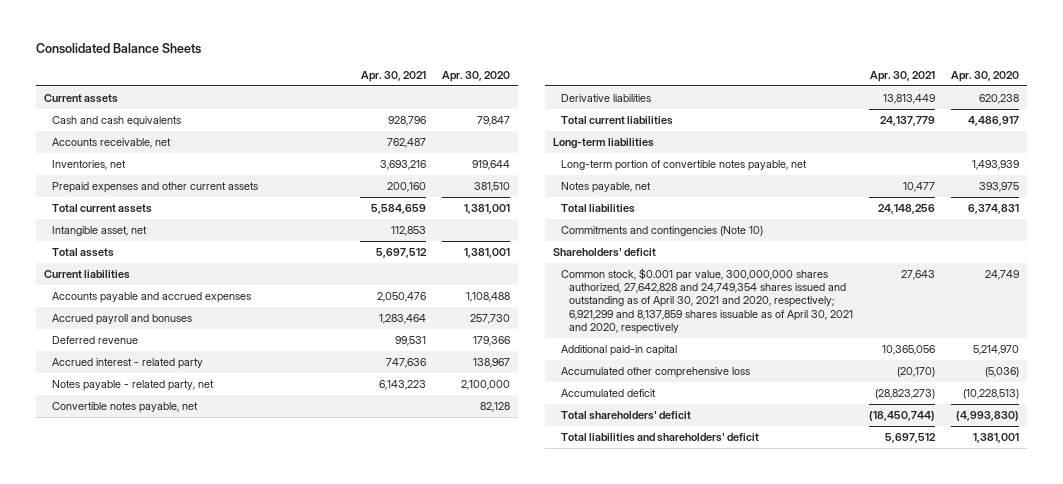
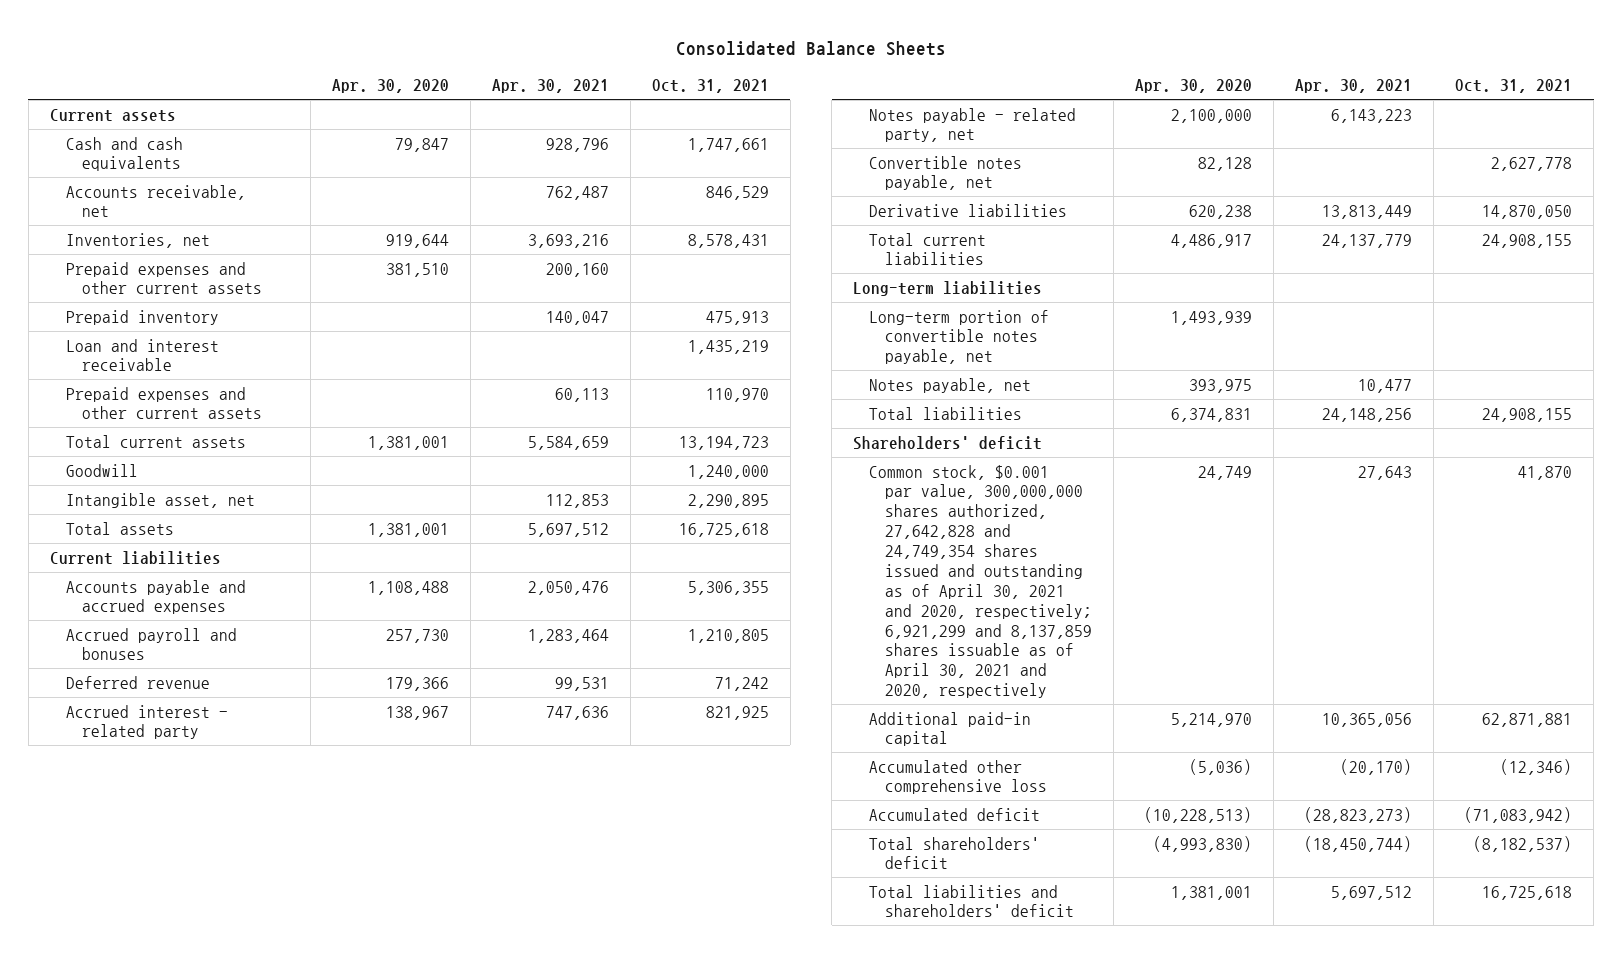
- | Apr. 30, 2021 | Apr. 30, 2020
+ | Apr. 30, 2020 | Apr. 30, 2021 | Oct. 31, 2021
+ Prepaid inventory | | 140,047 | 475,913
+ Loan and interest receivable | | | 1,435,219
+ Prepaid expenses and other current assets | | 60,113 | 110,970
+ Goodwill | | | 1,240,000
- Commitments and contingencies (Note 10)

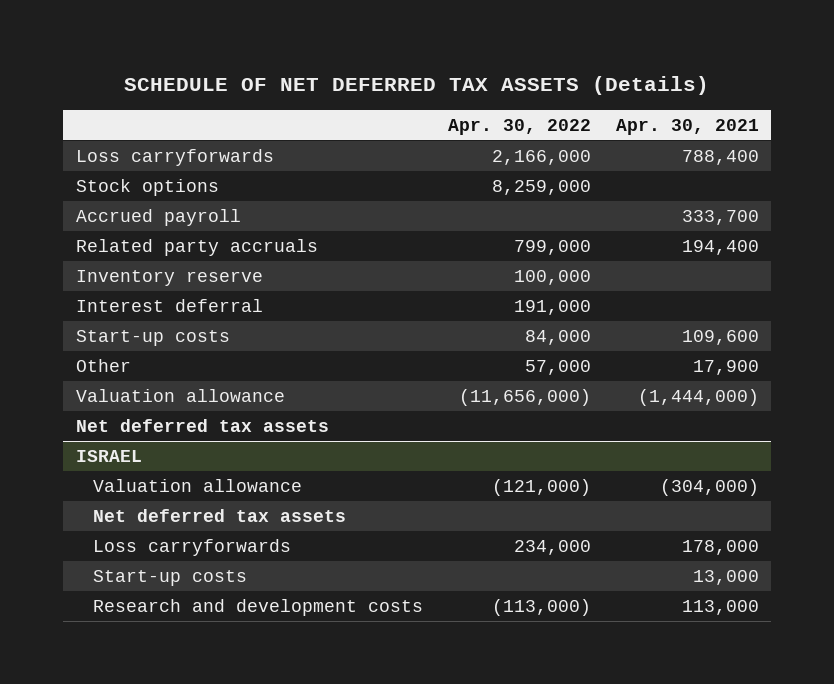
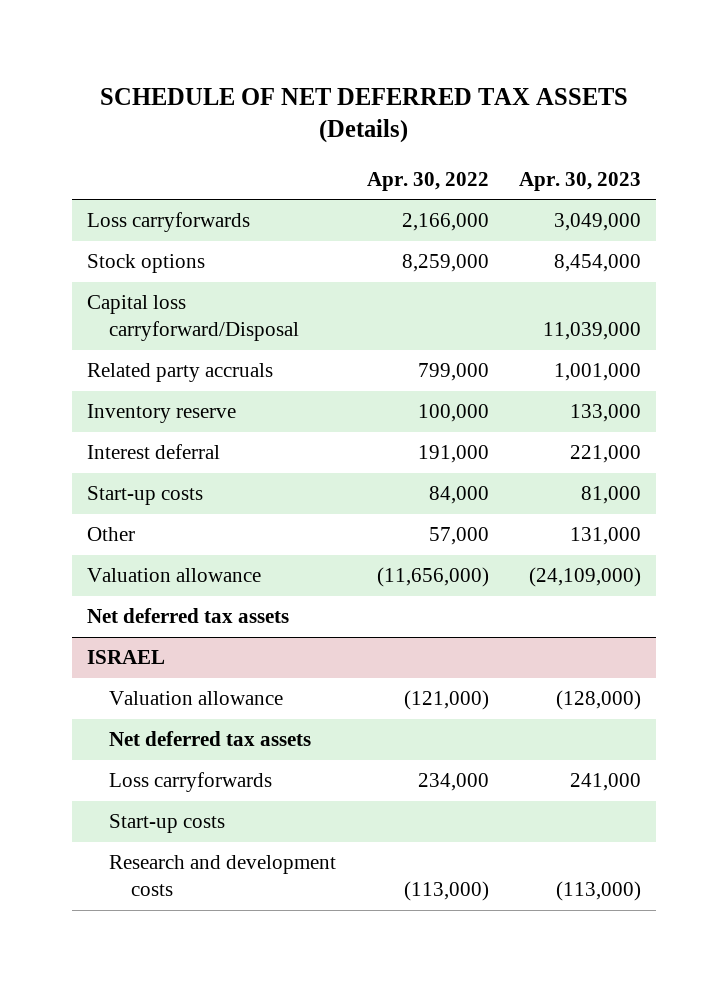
- | Apr. 30, 2022 | Apr. 30, 2021
+ | Apr. 30, 2022 | Apr. 30, 2023
- Accrued payroll | | 333,700
+ Capital loss carryforward/Disposal | | 11,039,000

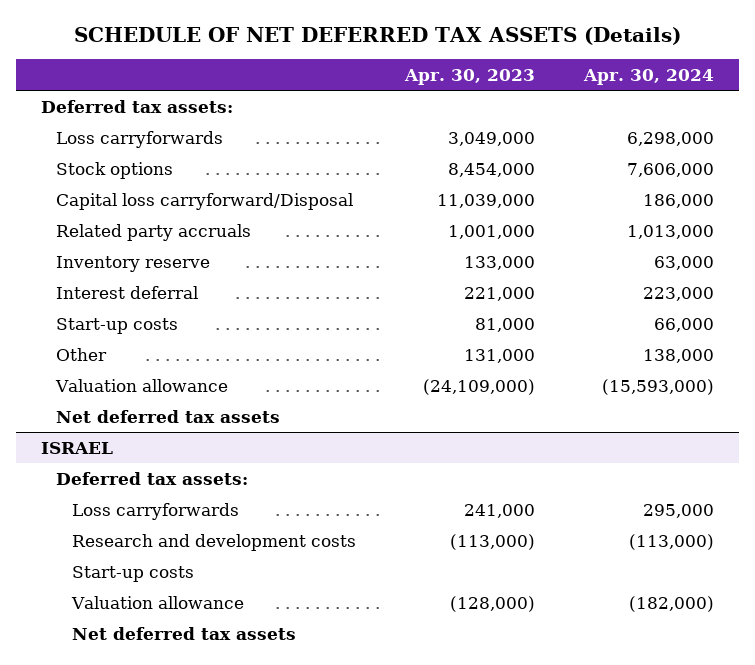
- | Apr. 30, 2022 | Apr. 30, 2023
+ | Apr. 30, 2023 | Apr. 30, 2024
+ Deferred tax assets:
@ ISRAEL
+ Deferred tax assets:
moved down: Start-up costs
moved down: Valuation allowance | (128,000) | (182,000)
moved down: Net deferred tax assets

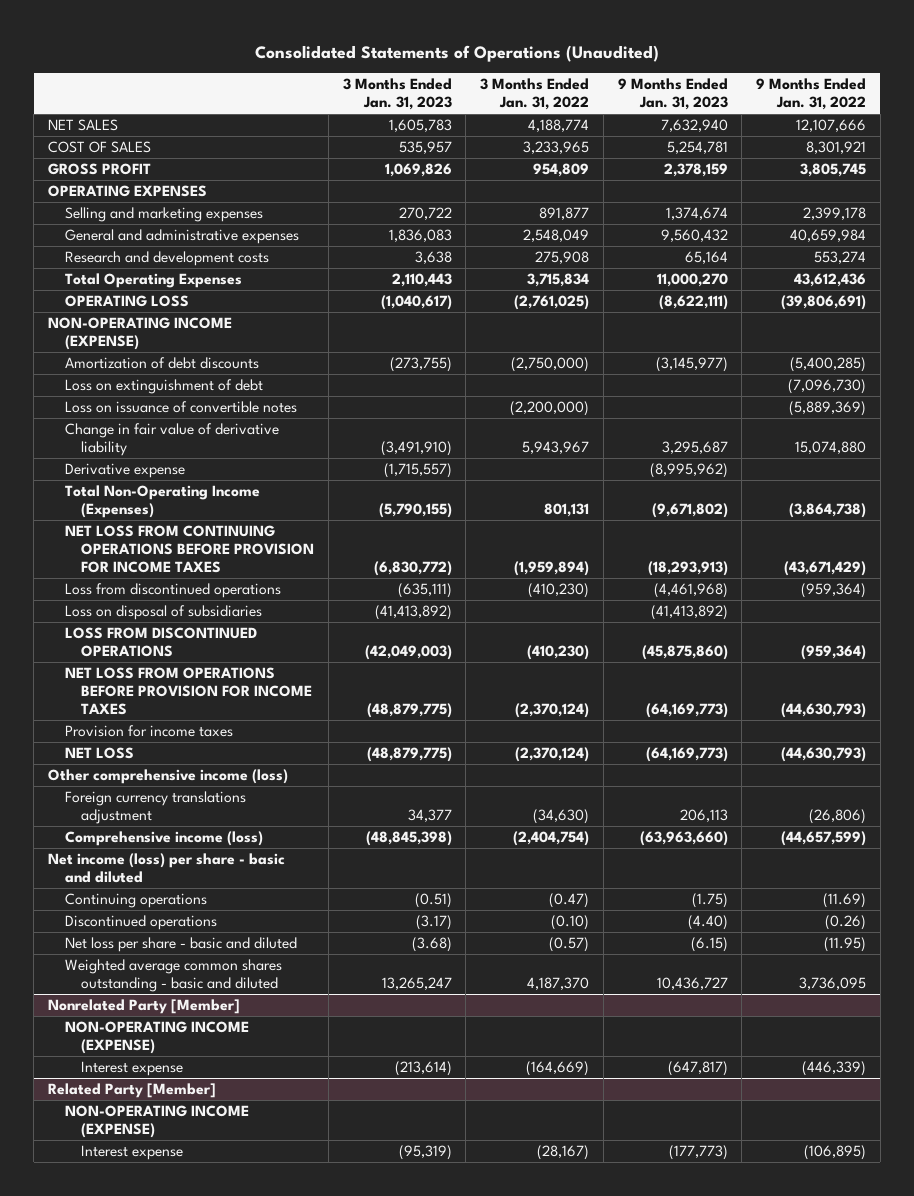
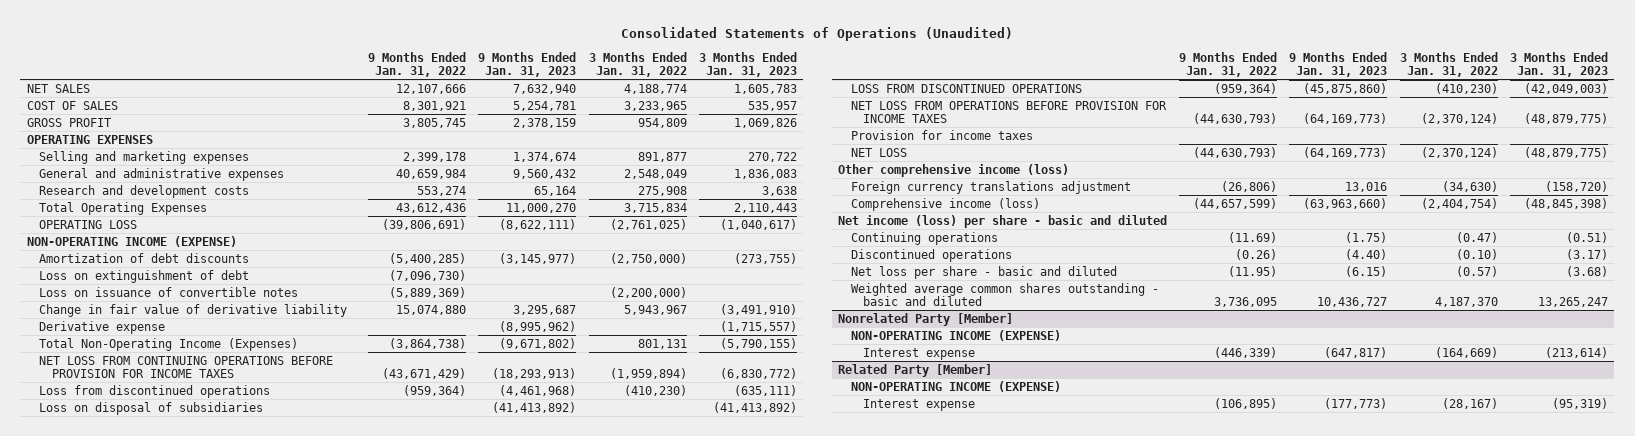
- | 3 Months Ended Jan. 31, 2023 | 3 Months Ended Jan. 31, 2022 | 9 Months Ended Jan. 31, 2023 | 9 Months Ended Jan. 31, 2022
+ | 9 Months Ended Jan. 31, 2022 | 9 Months Ended Jan. 31, 2023 | 3 Months Ended Jan. 31, 2022 | 3 Months Ended Jan. 31, 2023
- Foreign currency translations adjustment | 34,377 | (34,630) | 206,113 | (26,806)
+ Foreign currency translations adjustment | (26,806) | 13,016 | (34,630) | (158,720)

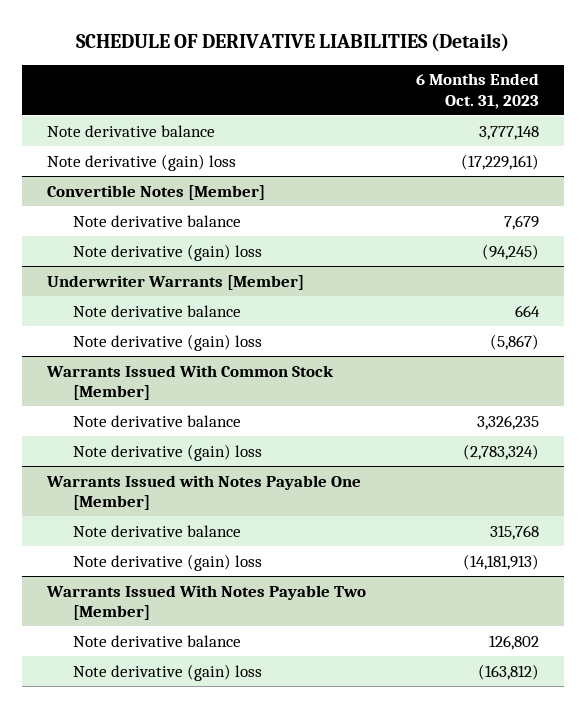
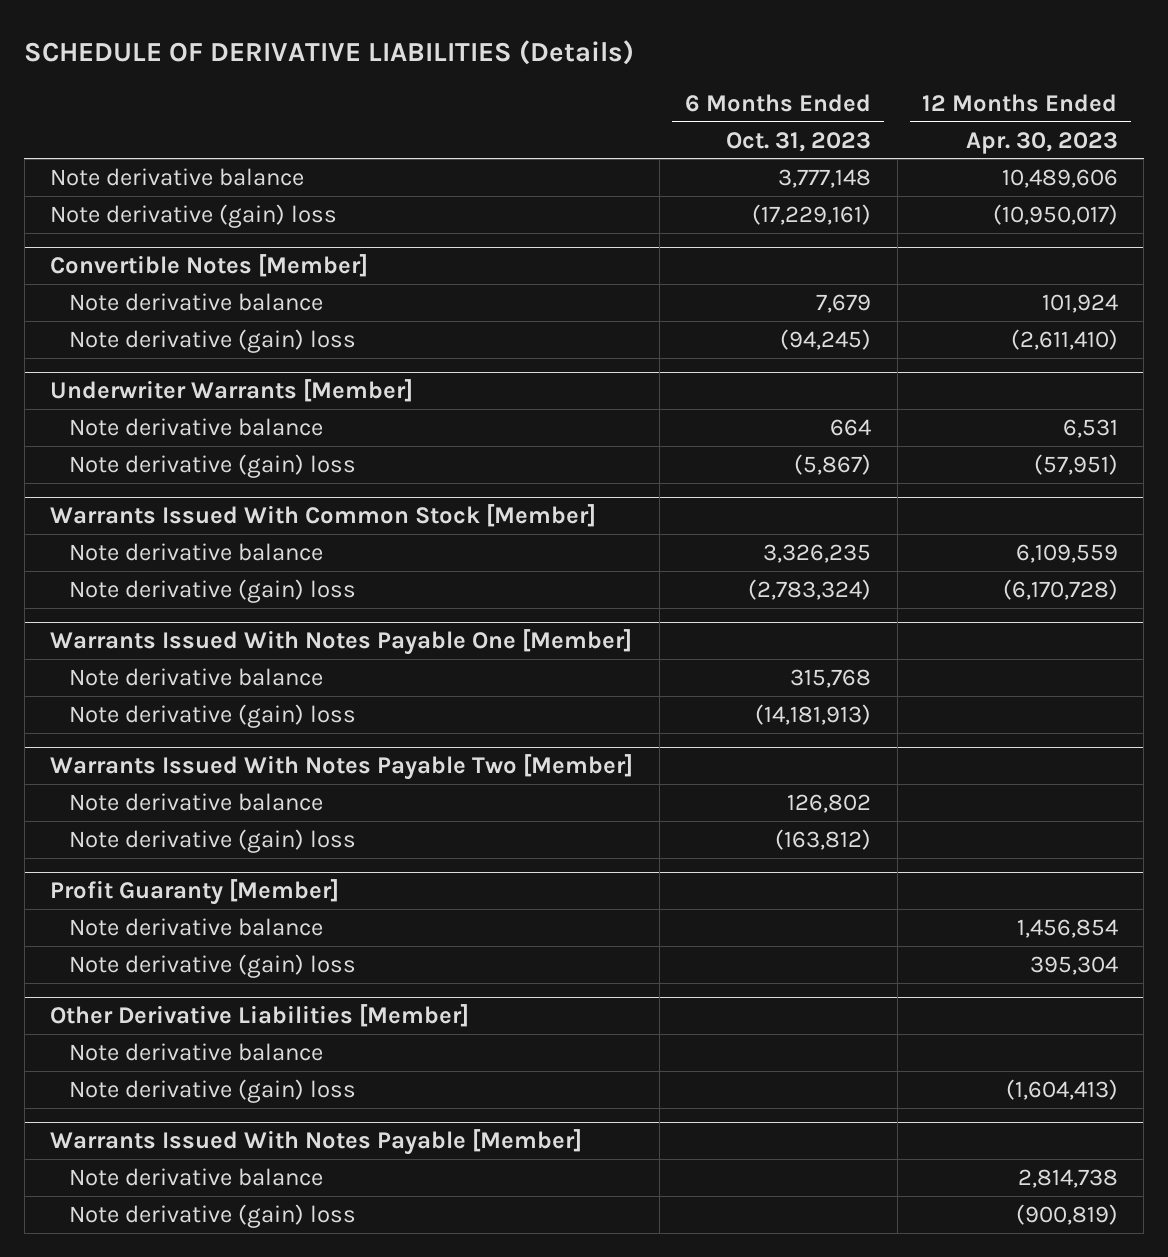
- | 6 Months Ended Oct. 31, 2023
+ | 6 Months Ended Oct. 31, 2023 | 12 Months Ended Apr. 30, 2023
- Warrants Issued with Notes Payable One [Member]
+ Warrants Issued With Notes Payable One [Member]
+ Profit Guaranty [Member]
+ Note derivative balance | | 1,456,854
+ Note derivative (gain) loss | | 395,304
+ Other Derivative Liabilities [Member]
+ Note derivative balance
+ Note derivative (gain) loss | | (1,604,413)
+ Warrants Issued With Notes Payable [Member]
+ Note derivative balance | | 2,814,738
+ Note derivative (gain) loss | | (900,819)

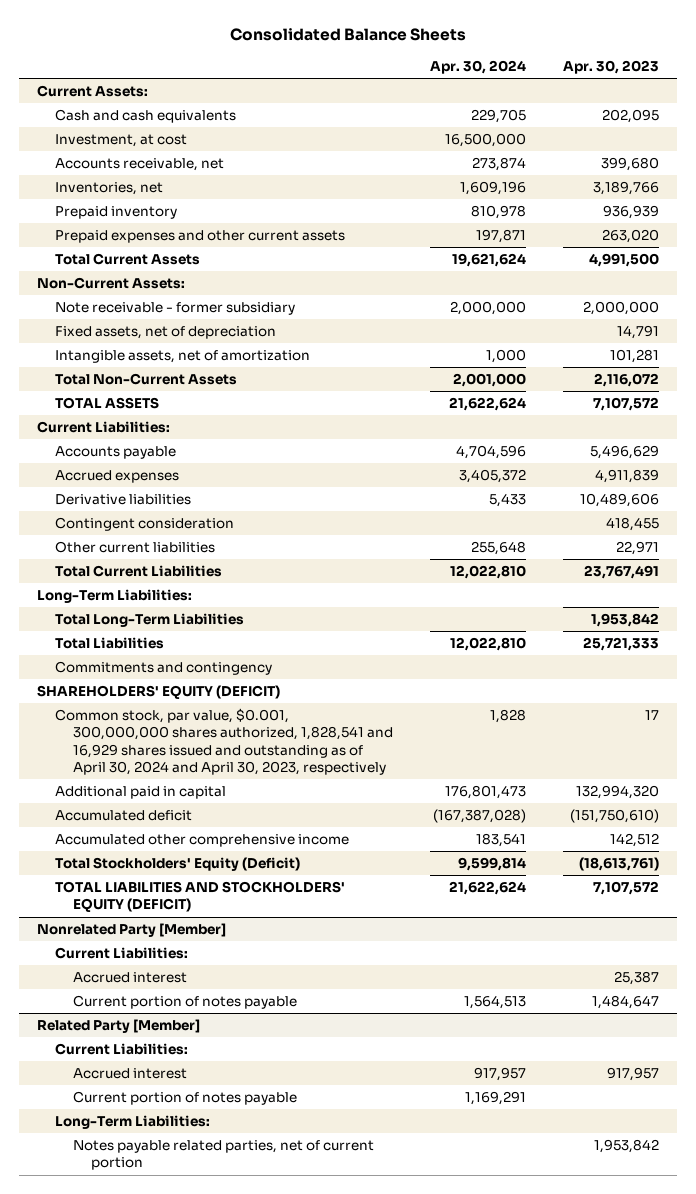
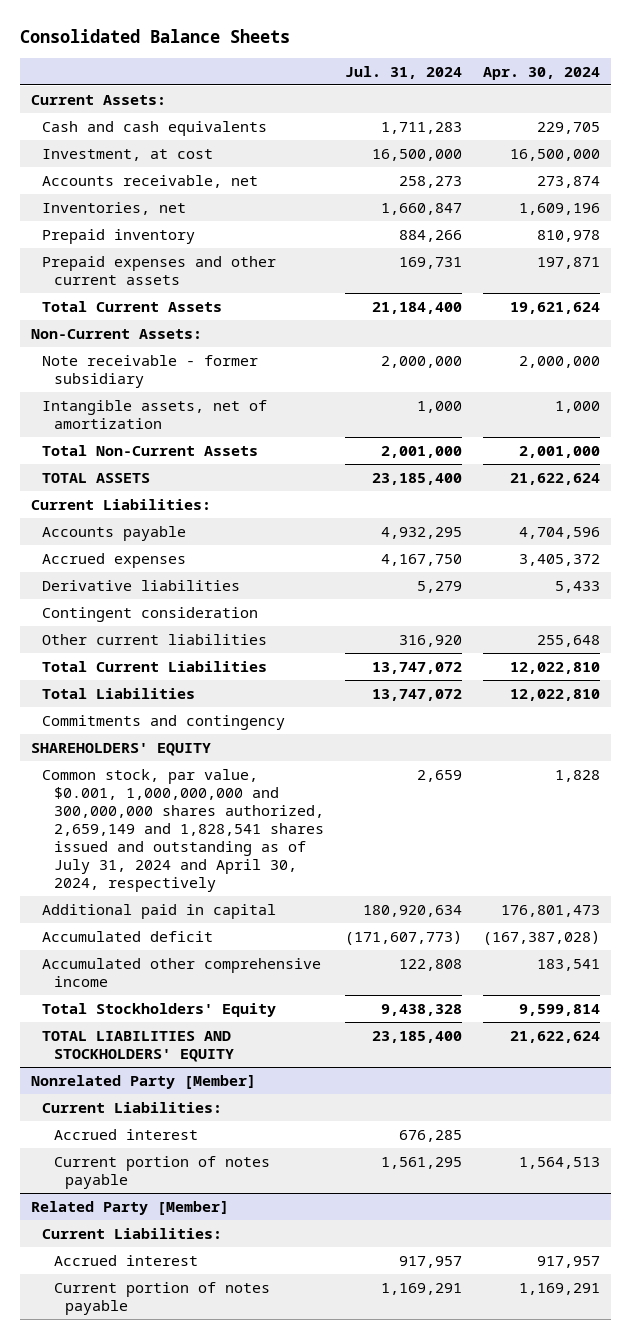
- | Apr. 30, 2024 | Apr. 30, 2023
+ | Jul. 31, 2024 | Apr. 30, 2024
- Fixed assets, net of depreciation | | 14,791
- Long-Term Liabilities:
- Total Long-Term Liabilities | | 1,953,842
- SHAREHOLDERS' EQUITY (DEFICIT)
- Common stock, par value, $0.001, 300,000,000 shares authorized, 1,828,541 and 16,929 shares issued and outstanding as of April 30, 2024 and April 30, 2023, respectively | 1,828 | 17
+ SHAREHOLDERS' EQUITY
+ Common stock, par value, $0.001, 1,000,000,000 and 300,000,000 shares authorized, 2,659,149 and 1,828,541 shares issued and outstanding as of July 31, 2024 and April 30, 2024, respectively | 2,659 | 1,828
- Total Stockholders' Equity (Deficit) | 9,599,814 | (18,613,761)
- TOTAL LIABILITIES AND STOCKHOLDERS' EQUITY (DEFICIT) | 21,622,624 | 7,107,572
+ Total Stockholders' Equity | 9,438,328 | 9,599,814
+ TOTAL LIABILITIES AND STOCKHOLDERS' EQUITY | 23,185,400 | 21,622,624
@ Related Party [Member]
- Long-Term Liabilities:
- Notes payable related parties, net of current portion | | 1,953,842

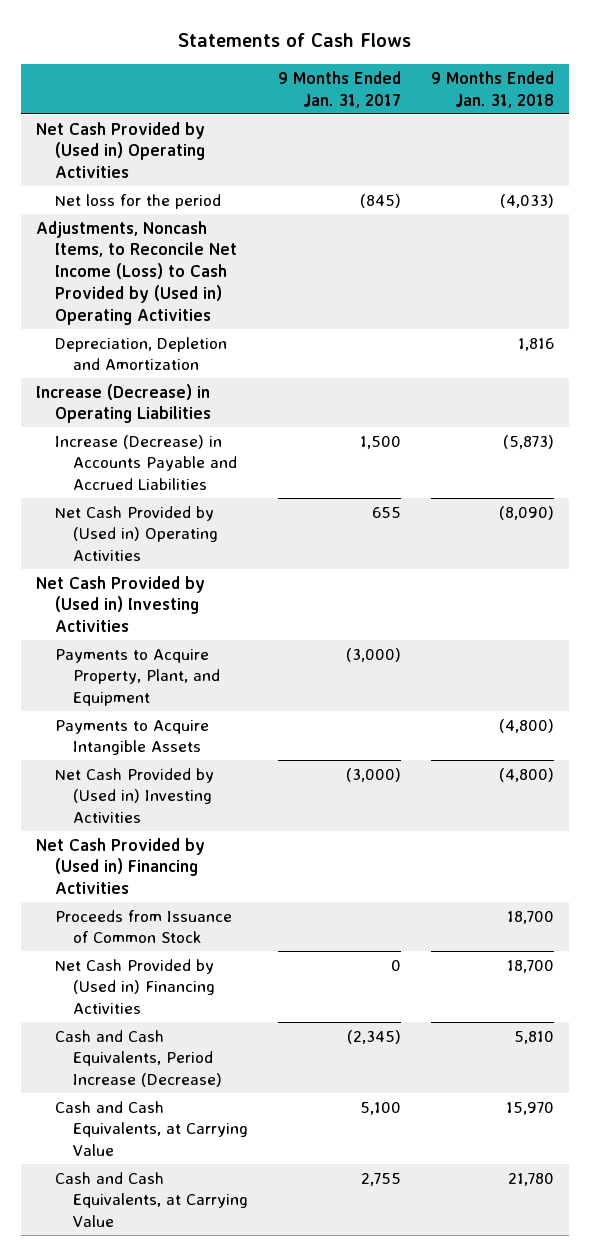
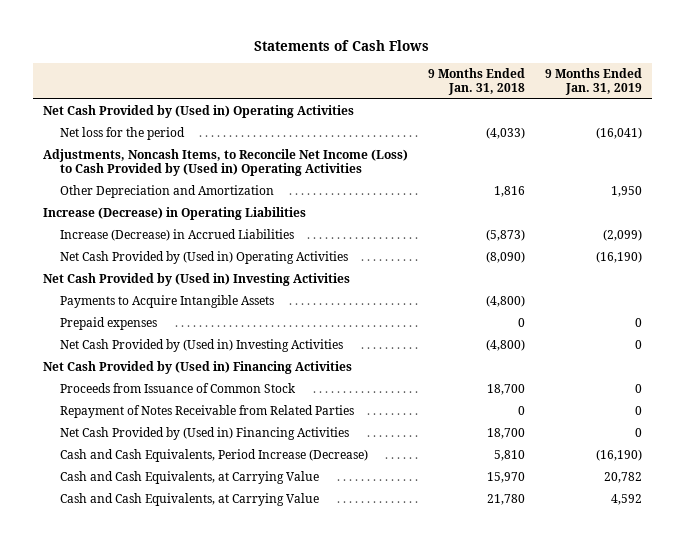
- | 9 Months Ended Jan. 31, 2017 | 9 Months Ended Jan. 31, 2018
+ | 9 Months Ended Jan. 31, 2018 | 9 Months Ended Jan. 31, 2019
- Depreciation, Depletion and Amortization | | 1,816
+ Other Depreciation and Amortization | 1,816 | 1,950
- Increase (Decrease) in Accounts Payable and Accrued Liabilities | 1,500 | (5,873)
+ Increase (Decrease) in Accrued Liabilities | (5,873) | (2,099)
- Payments to Acquire Property, Plant, and Equipment | (3,000) |
+ Prepaid expenses | 0 | 0
+ Repayment of Notes Receivable from Related Parties | 0 | 0

